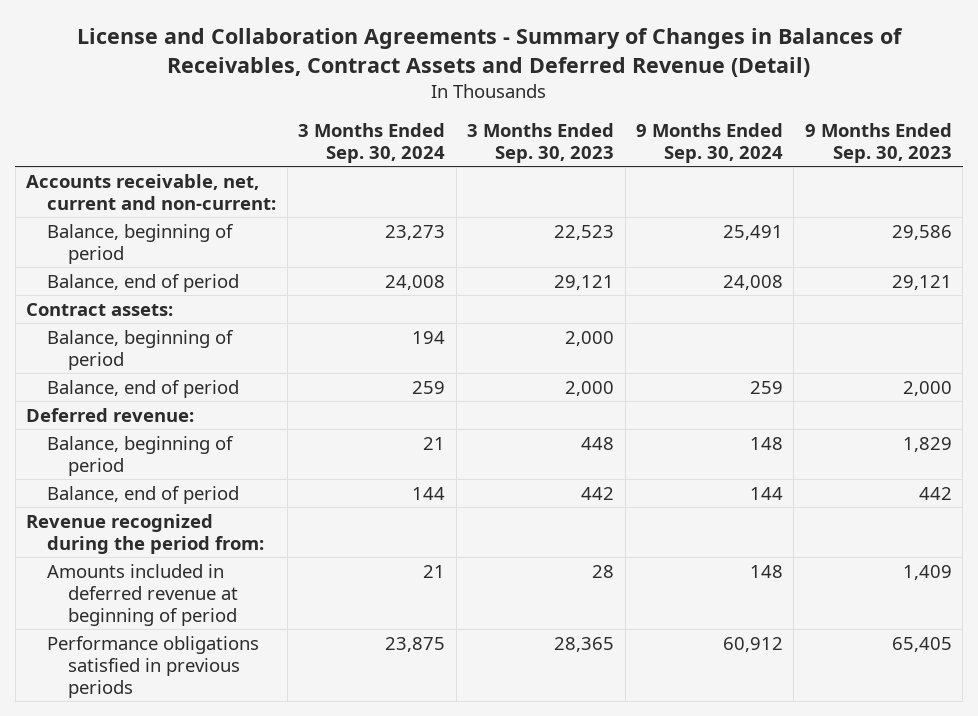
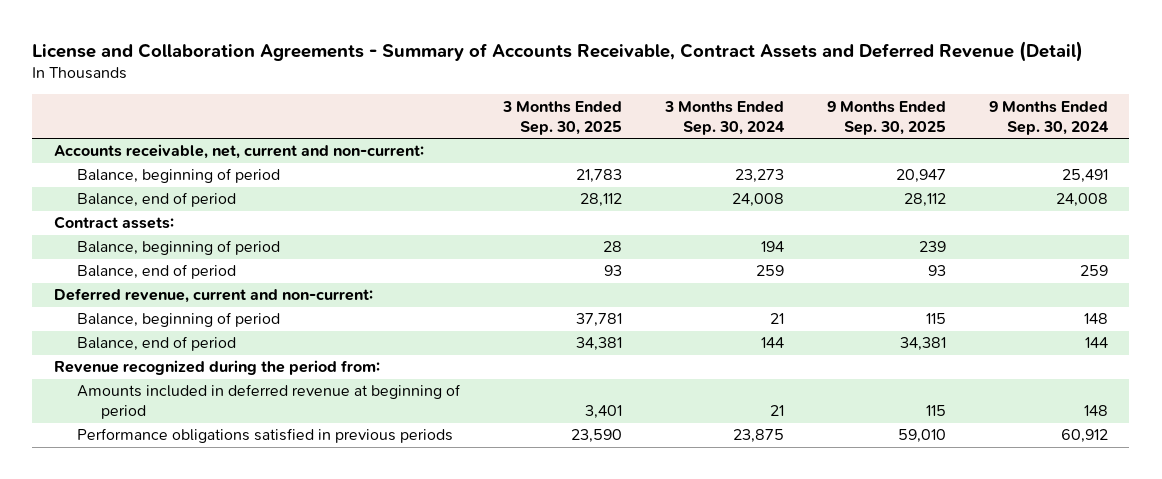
- License and Collaboration Agreements - Summary of Changes in Balances of Receivables, Contract Assets and Deferred Revenue (Detail)
+ License and Collaboration Agreements - Summary of Accounts Receivable, Contract Assets and Deferred Revenue (Detail)
- | 3 Months Ended Sep. 30, 2024 | 3 Months Ended Sep. 30, 2023 | 9 Months Ended Sep. 30, 2024 | 9 Months Ended Sep. 30, 2023
+ | 3 Months Ended Sep. 30, 2025 | 3 Months Ended Sep. 30, 2024 | 9 Months Ended Sep. 30, 2025 | 9 Months Ended Sep. 30, 2024
- Deferred revenue:
+ Deferred revenue, current and non-current:

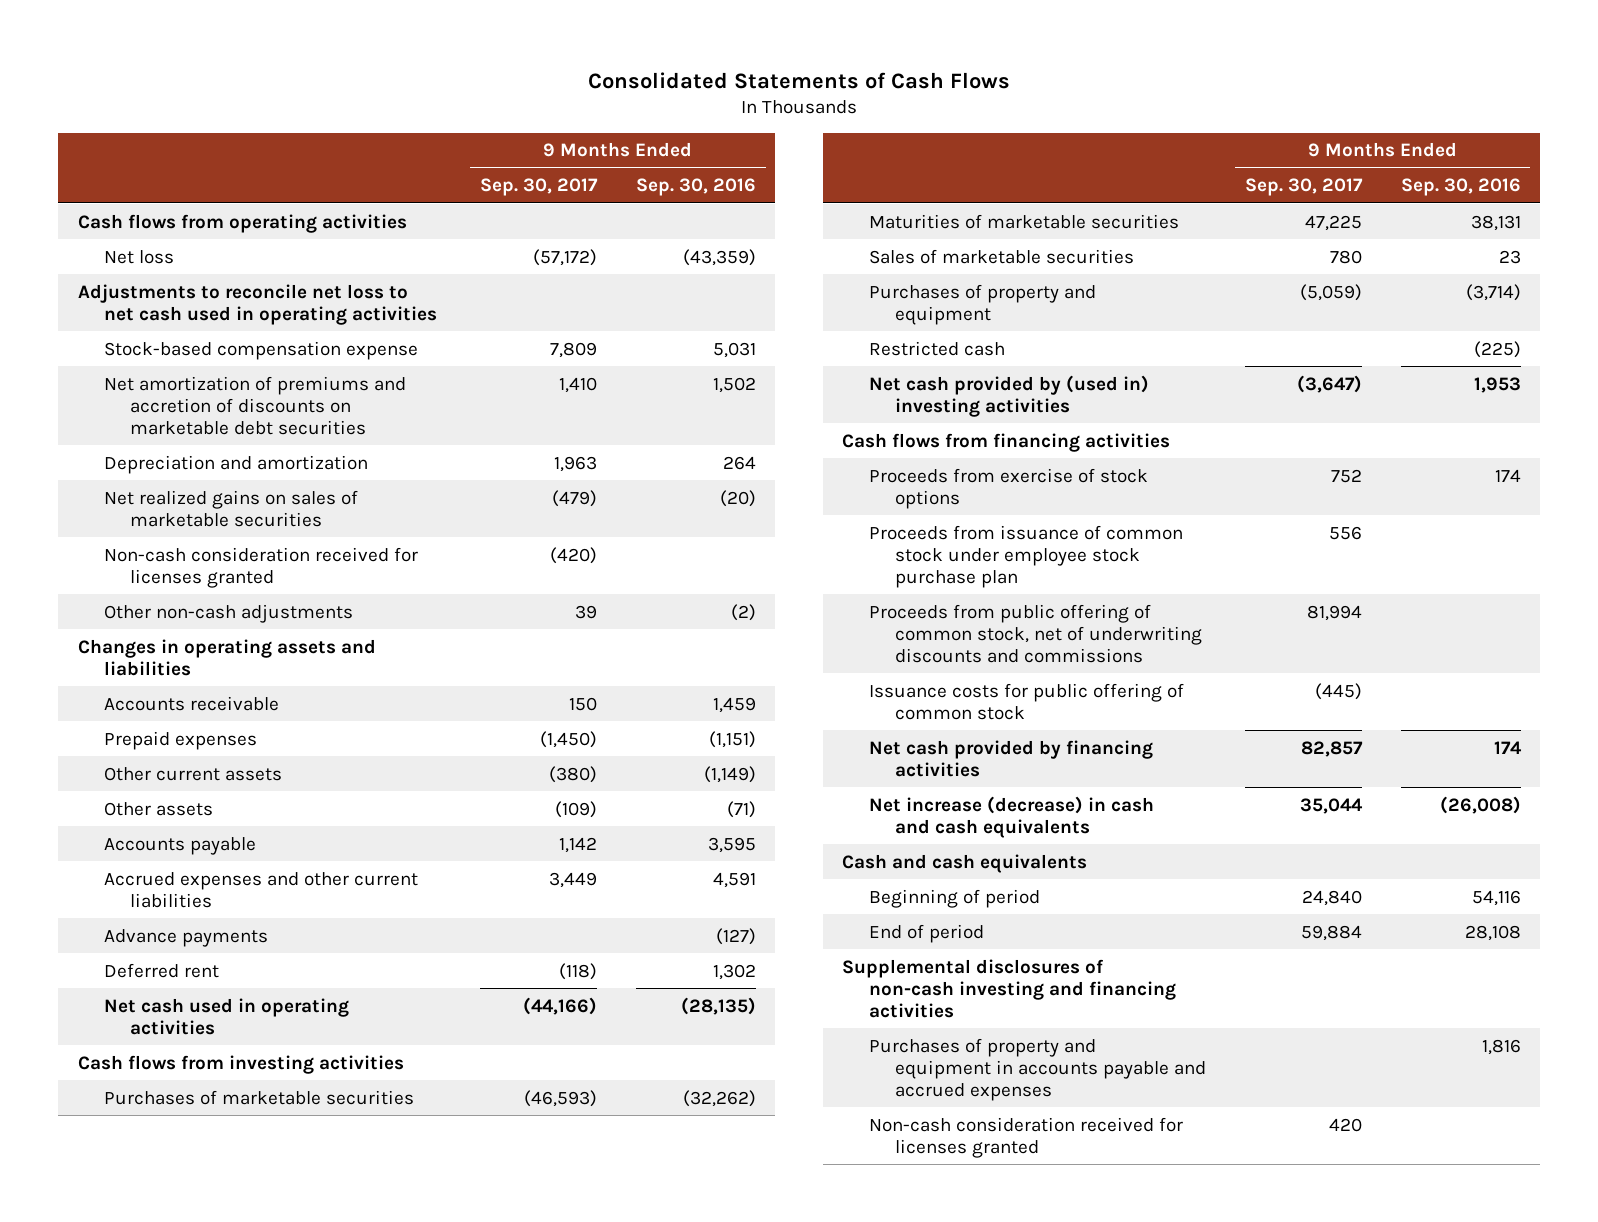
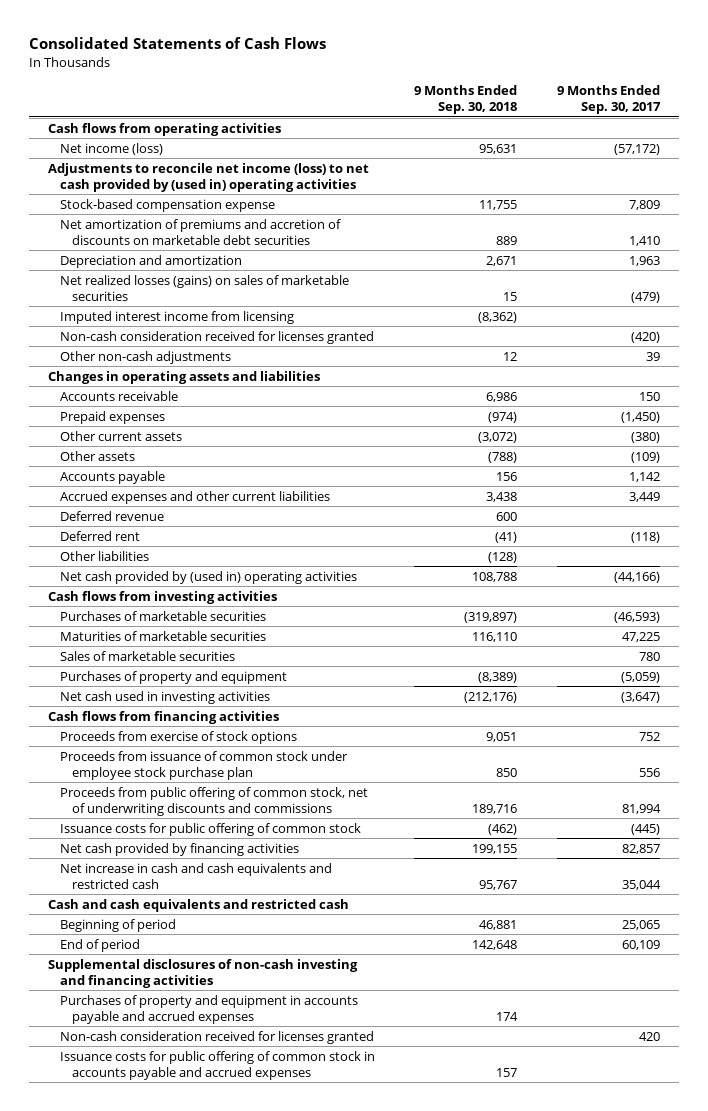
- | 9 Months Ended Sep. 30, 2017 | 9 Months Ended Sep. 30, 2016
+ | 9 Months Ended Sep. 30, 2018 | 9 Months Ended Sep. 30, 2017
- Net loss | (57,172) | (43,359)
- Adjustments to reconcile net loss to net cash used in operating activities
+ Net income (loss) | 95,631 | (57,172)
+ Adjustments to reconcile net income (loss) to net cash provided by (used in) operating activities
- Net realized gains on sales of marketable securities | (479) | (20)
+ Net realized losses (gains) on sales of marketable securities | 15 | (479)
+ Imputed interest income from licensing | (8,362) |
- Advance payments | | (127)
+ Deferred revenue | 600 |
- Net cash used in operating activities | (44,166) | (28,135)
+ Other liabilities | (128) |
+ Net cash provided by (used in) operating activities | 108,788 | (44,166)
- Restricted cash | | (225)
- Net cash provided by (used in) investing activities | (3,647) | 1,953
+ Net cash used in investing activities | (212,176) | (3,647)
- Net increase (decrease) in cash and cash equivalents | 35,044 | (26,008)
- Cash and cash equivalents
- Beginning of period | 24,840 | 54,116
- End of period | 59,884 | 28,108
+ Net increase in cash and cash equivalents and restricted cash | 95,767 | 35,044
+ Cash and cash equivalents and restricted cash
+ Beginning of period | 46,881 | 25,065
+ End of period | 142,648 | 60,109
+ Issuance costs for public offering of common stock in accounts payable and accrued expenses | 157 |

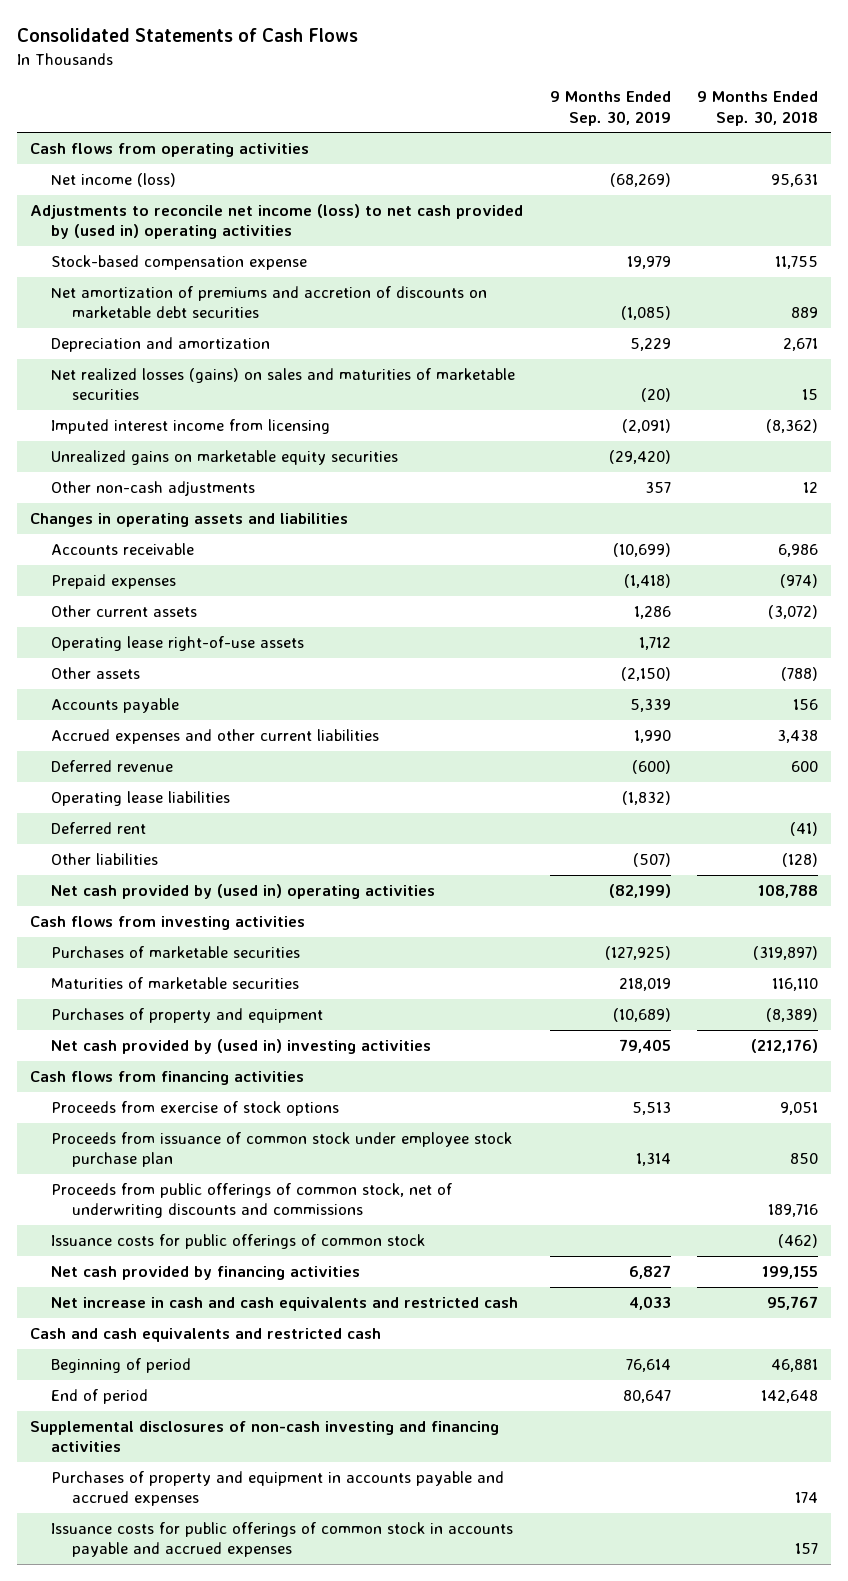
- | 9 Months Ended Sep. 30, 2018 | 9 Months Ended Sep. 30, 2017
+ | 9 Months Ended Sep. 30, 2019 | 9 Months Ended Sep. 30, 2018
- Net realized losses (gains) on sales of marketable securities | 15 | (479)
+ Net realized losses (gains) on sales and maturities of marketable securities | (20) | 15
- Non-cash consideration received for licenses granted | | (420)
+ Unrealized gains on marketable equity securities | (29,420) |
+ Operating lease right-of-use assets | 1,712 |
+ Operating lease liabilities | (1,832) |
- Sales of marketable securities | | 780
- Net cash used in investing activities | (212,176) | (3,647)
+ Net cash provided by (used in) investing activities | 79,405 | (212,176)
- Proceeds from public offering of common stock, net of underwriting discounts and commissions | 189,716 | 81,994
- Issuance costs for public offering of common stock | (462) | (445)
+ Proceeds from public offerings of common stock, net of underwriting discounts and commissions | | 189,716
+ Issuance costs for public offerings of common stock | | (462)
- Non-cash consideration received for licenses granted | | 420
- Issuance costs for public offering of common stock in accounts payable and accrued expenses | 157 |
+ Issuance costs for public offerings of common stock in accounts payable and accrued expenses | | 157

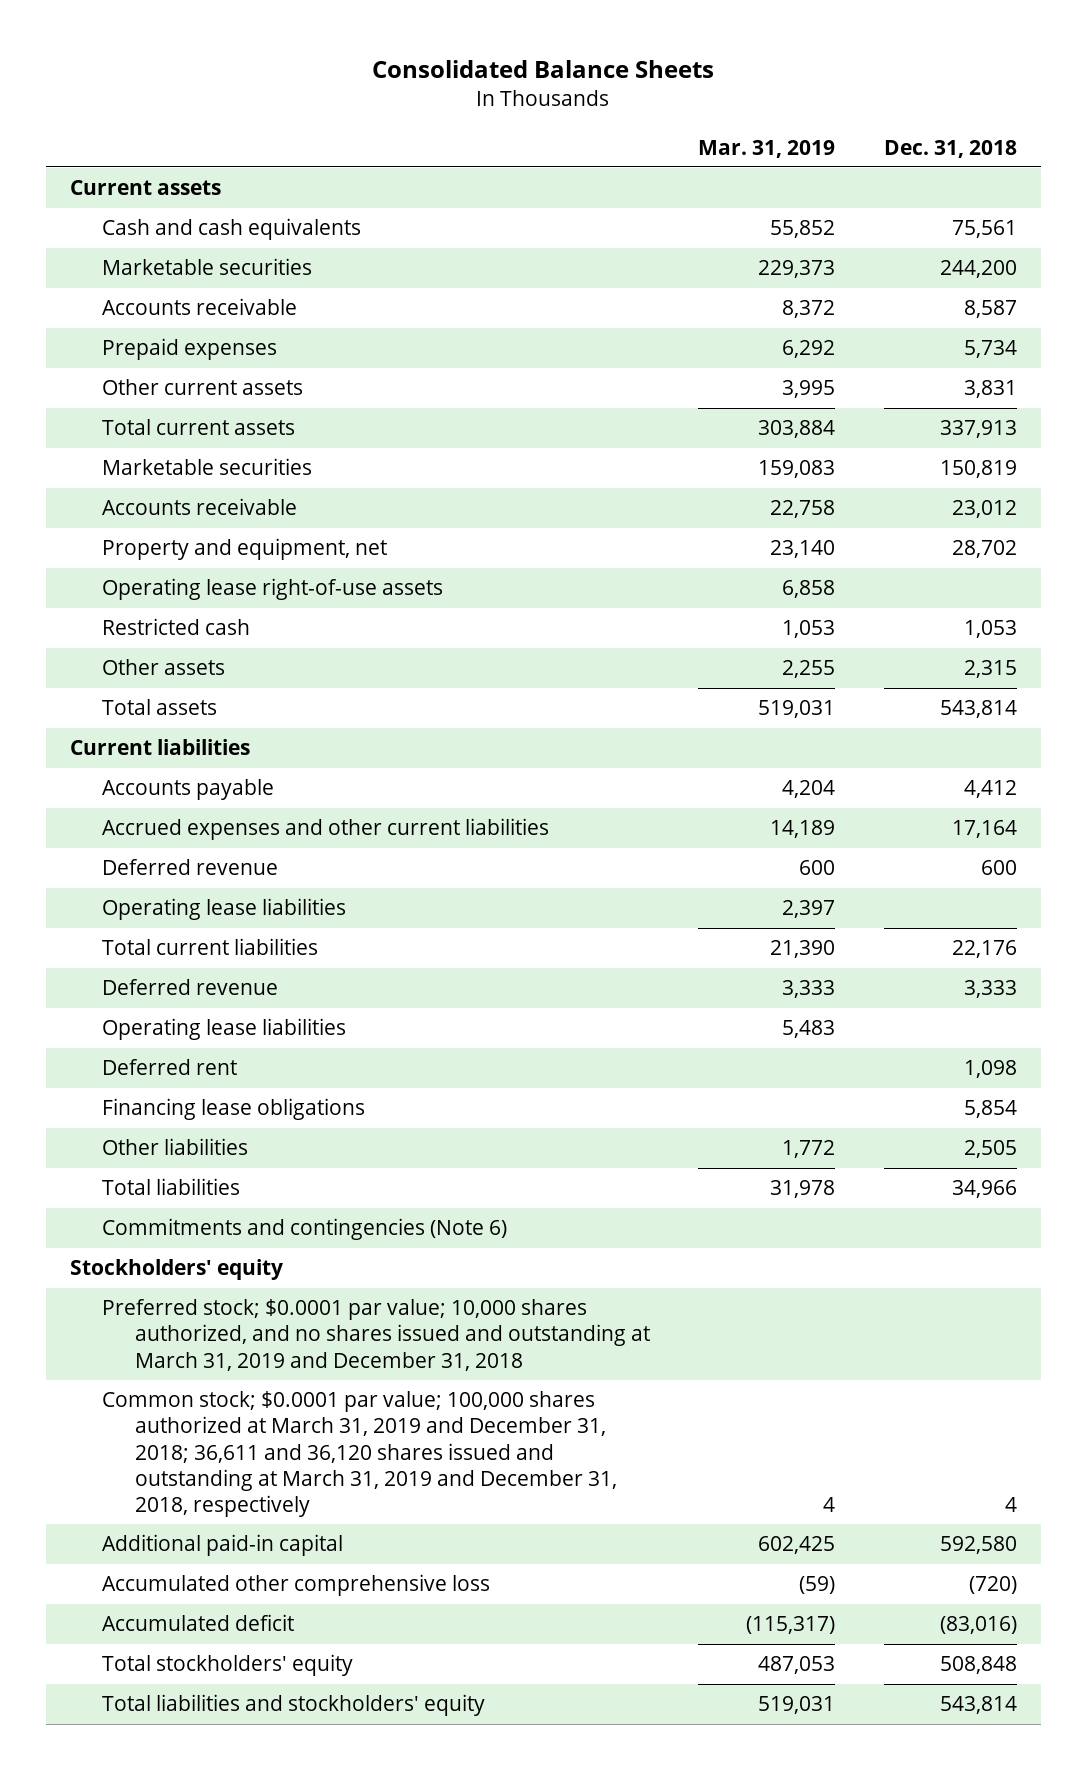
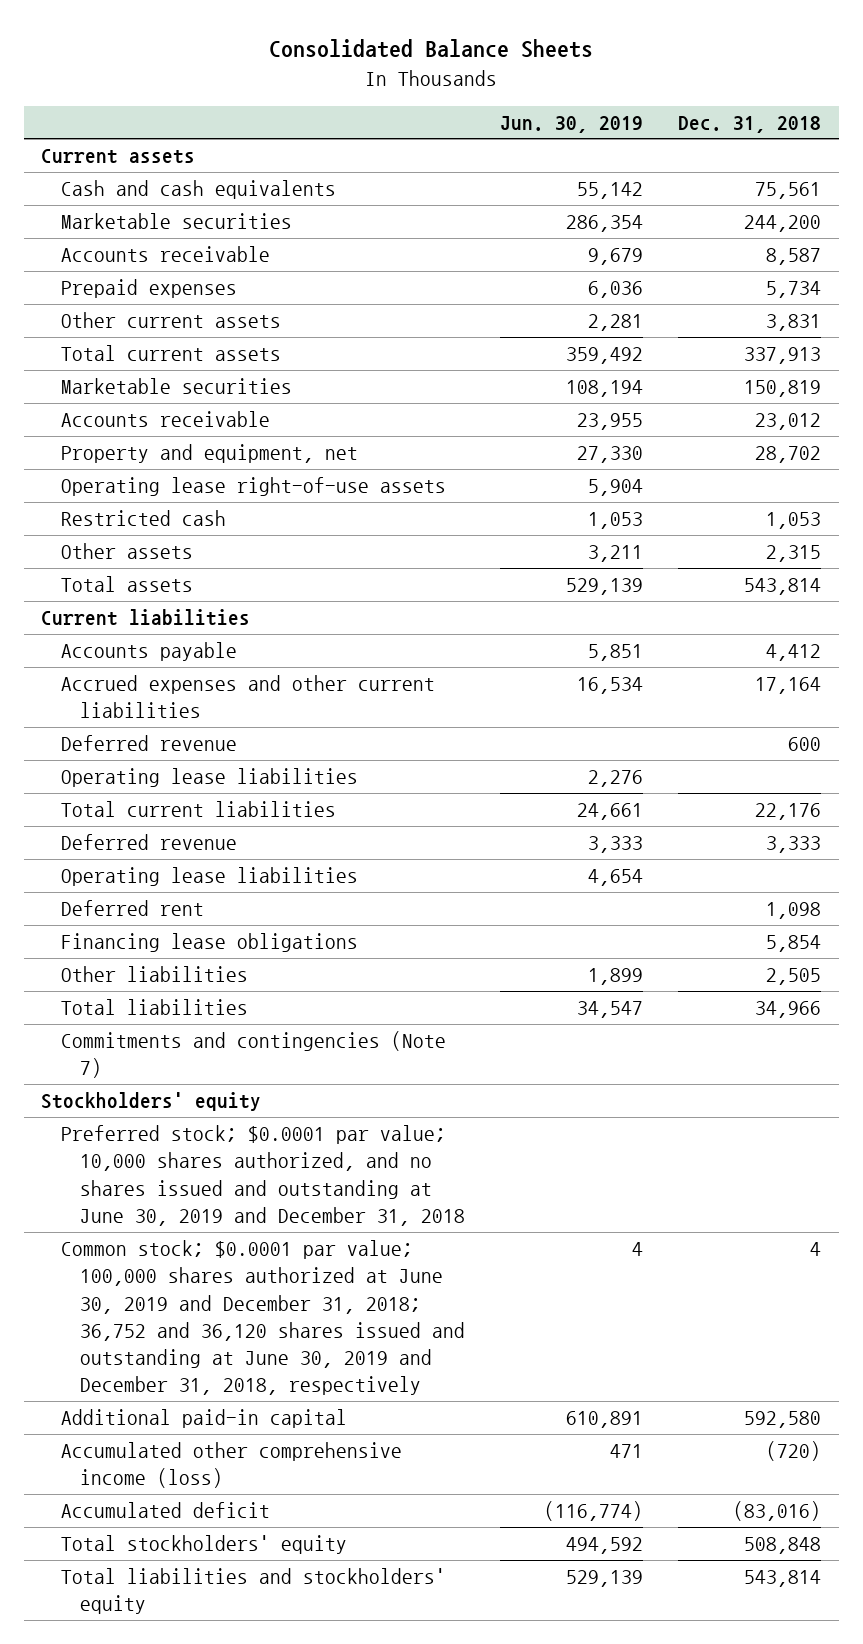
- | Mar. 31, 2019 | Dec. 31, 2018
+ | Jun. 30, 2019 | Dec. 31, 2018
- Commitments and contingencies (Note 6)
+ Commitments and contingencies (Note 7)
- Preferred stock; $0.0001 par value; 10,000 shares authorized, and no shares issued and outstanding at March 31, 2019 and December 31, 2018
- Common stock; $0.0001 par value; 100,000 shares authorized at March 31, 2019 and December 31, 2018; 36,611 and 36,120 shares issued and outstanding at March 31, 2019 and December 31, 2018, respectively | 4 | 4
+ Preferred stock; $0.0001 par value; 10,000 shares authorized, and no shares issued and outstanding at June 30, 2019 and December 31, 2018
+ Common stock; $0.0001 par value; 100,000 shares authorized at June 30, 2019 and December 31, 2018; 36,752 and 36,120 shares issued and outstanding at June 30, 2019 and December 31, 2018, respectively | 4 | 4
- Accumulated other comprehensive loss | (59) | (720)
+ Accumulated other comprehensive income (loss) | 471 | (720)

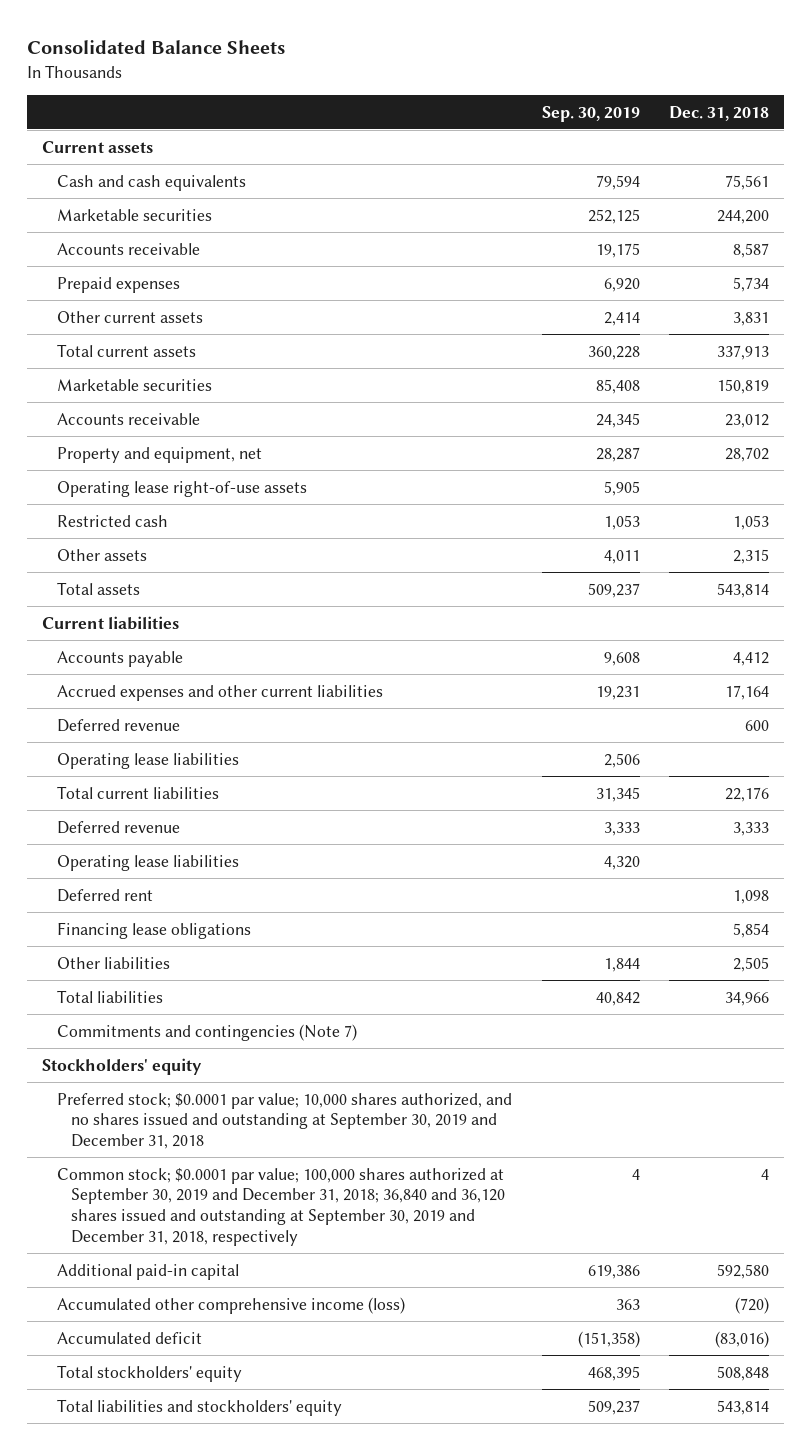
- | Jun. 30, 2019 | Dec. 31, 2018
+ | Sep. 30, 2019 | Dec. 31, 2018
- Preferred stock; $0.0001 par value; 10,000 shares authorized, and no shares issued and outstanding at June 30, 2019 and December 31, 2018
- Common stock; $0.0001 par value; 100,000 shares authorized at June 30, 2019 and December 31, 2018; 36,752 and 36,120 shares issued and outstanding at June 30, 2019 and December 31, 2018, respectively | 4 | 4
+ Preferred stock; $0.0001 par value; 10,000 shares authorized, and no shares issued and outstanding at September 30, 2019 and December 31, 2018
+ Common stock; $0.0001 par value; 100,000 shares authorized at September 30, 2019 and December 31, 2018; 36,840 and 36,120 shares issued and outstanding at September 30, 2019 and December 31, 2018, respectively | 4 | 4

